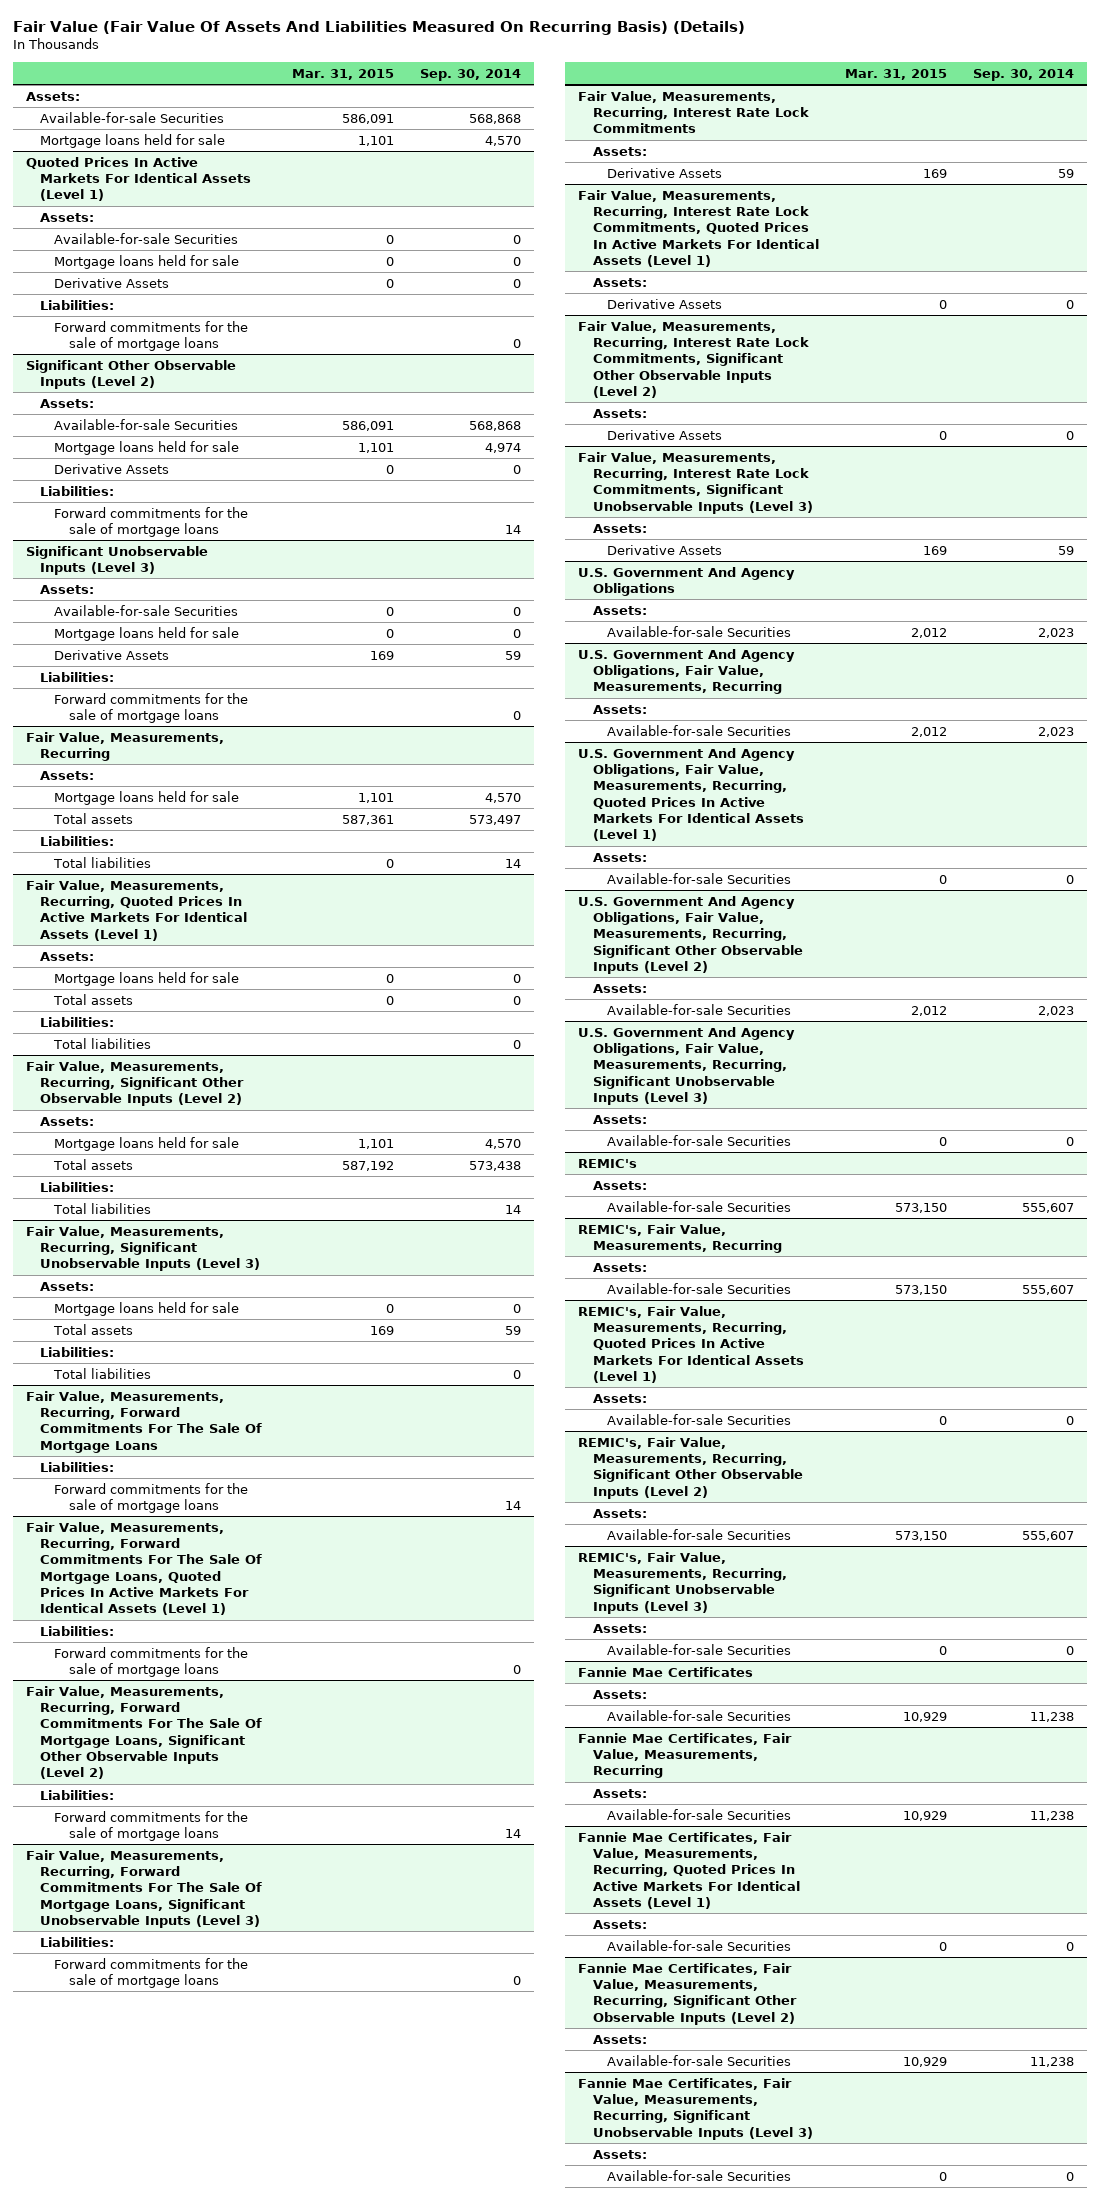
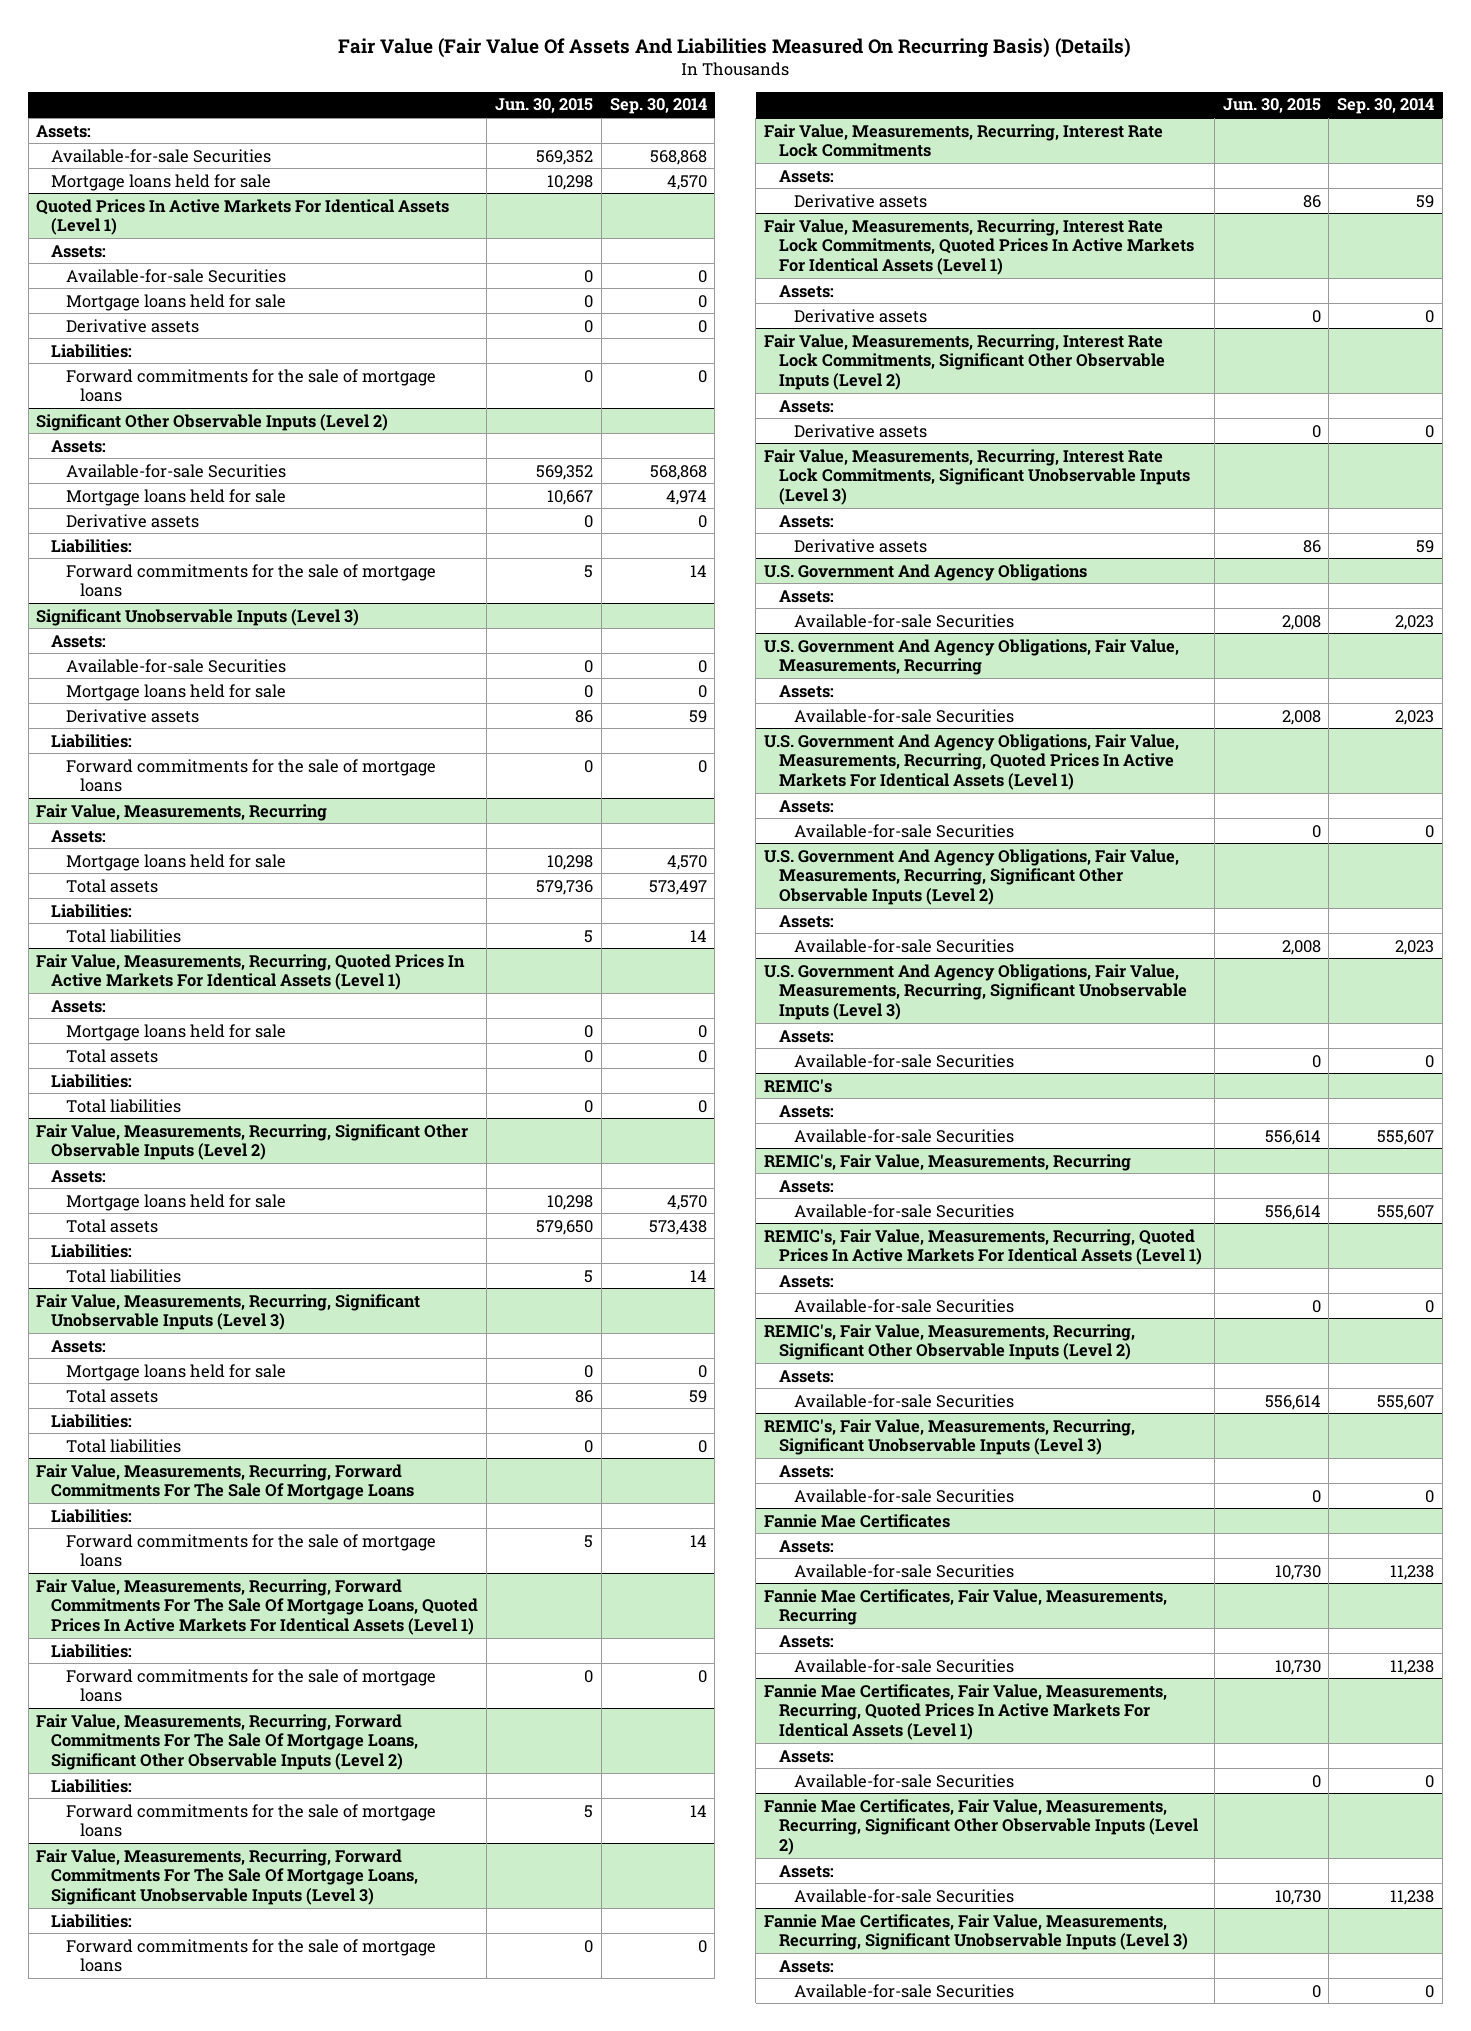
- | Mar. 31, 2015 | Sep. 30, 2014
+ | Jun. 30, 2015 | Sep. 30, 2014
@ Quoted Prices In Active Markets For Identical Assets (Level 1)
- Derivative Assets | 0 | 0
+ Derivative assets | 0 | 0
@ Significant Other Observable Inputs (Level 2)
- Derivative Assets | 0 | 0
+ Derivative assets | 0 | 0
@ Significant Unobservable Inputs (Level 3)
- Derivative Assets | 169 | 59
+ Derivative assets | 86 | 59
@ Fair Value, Measurements, Recurring, Interest Rate Lock Commitments
- Derivative Assets | 169 | 59
+ Derivative assets | 86 | 59
@ Fair Value, Measurements, Recurring, Interest Rate Lock Commitments, Quoted Prices In Active Markets For Identical Assets (Level 1)
- Derivative Assets | 0 | 0
+ Derivative assets | 0 | 0
@ Fair Value, Measurements, Recurring, Interest Rate Lock Commitments, Significant Other Observable Inputs (Level 2)
- Derivative Assets | 0 | 0
+ Derivative assets | 0 | 0
@ Fair Value, Measurements, Recurring, Interest Rate Lock Commitments, Significant Unobservable Inputs (Level 3)
- Derivative Assets | 169 | 59
+ Derivative assets | 86 | 59

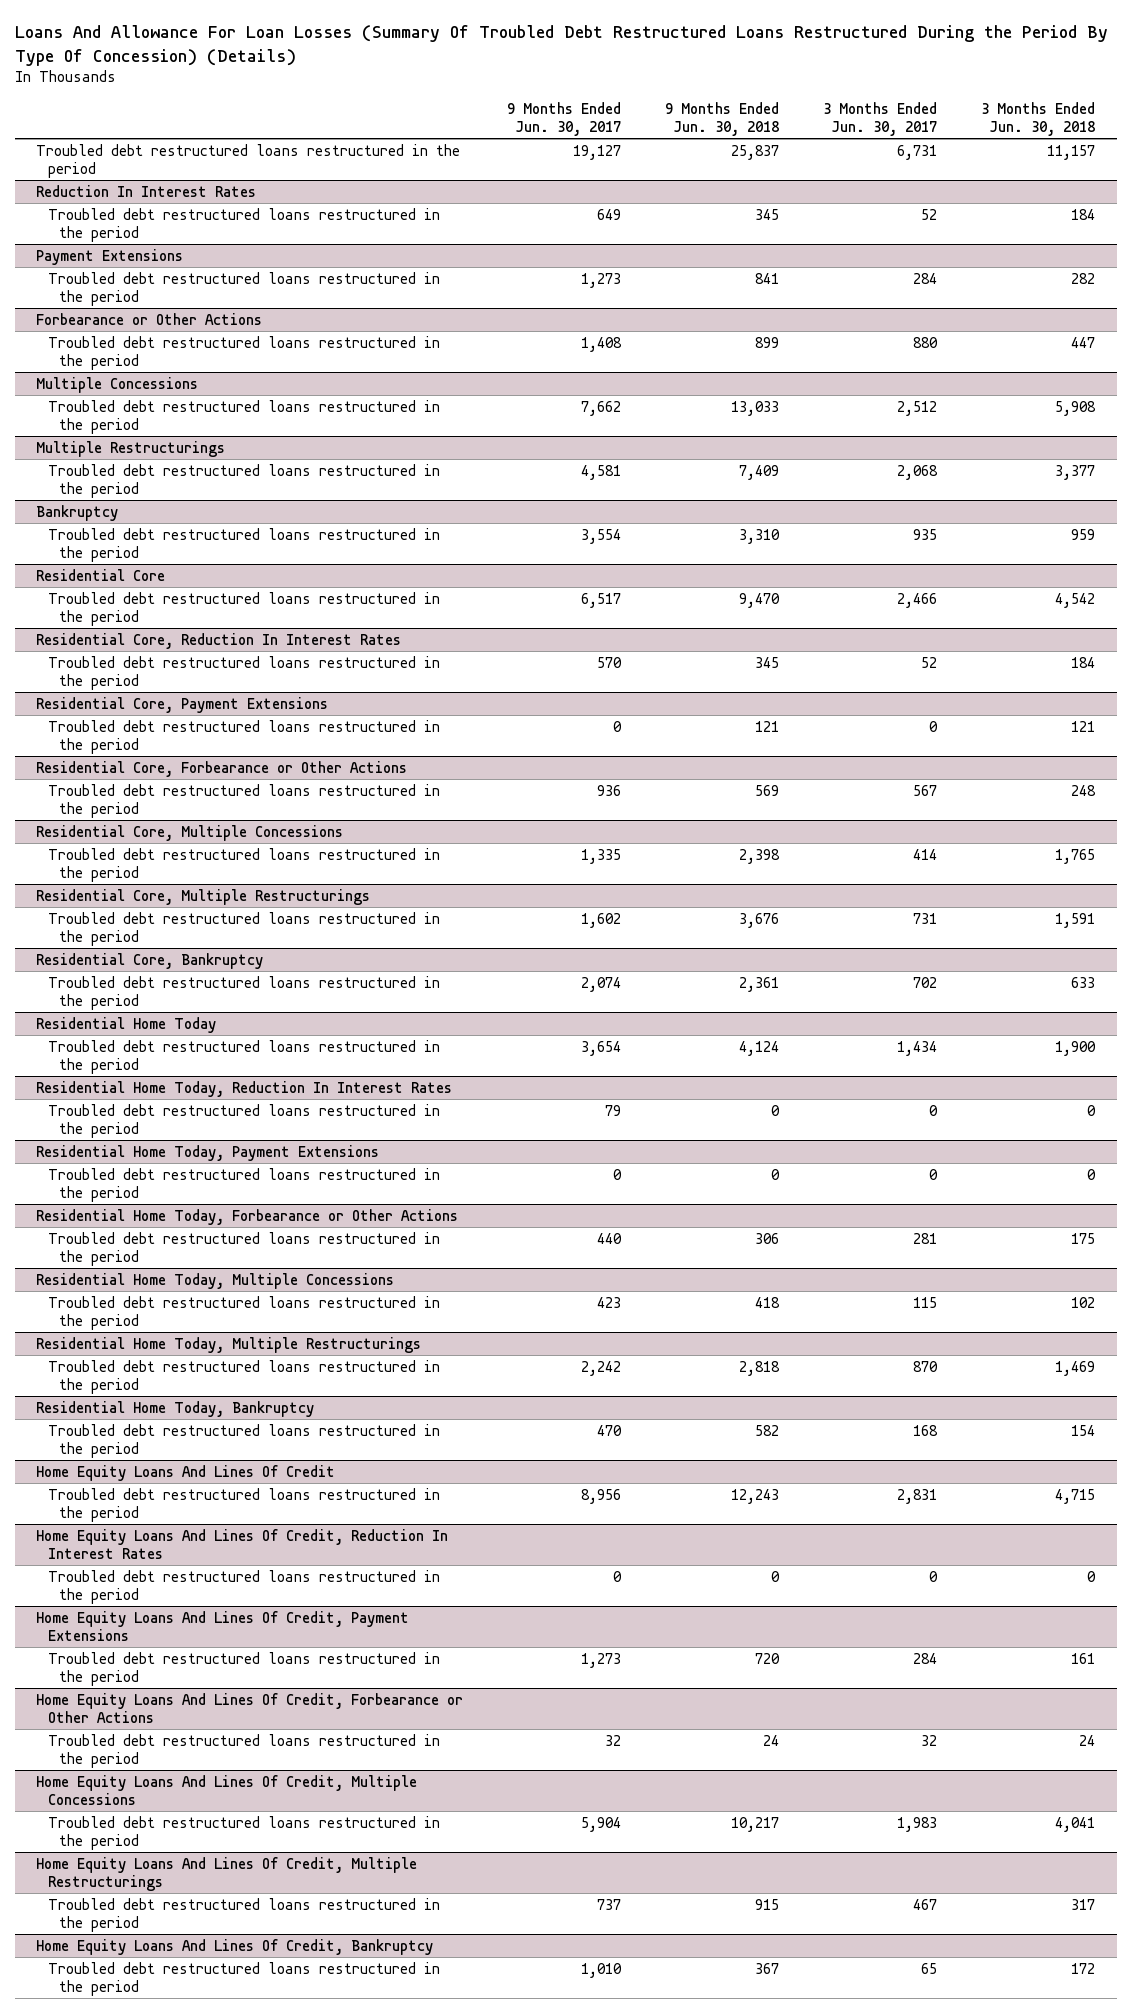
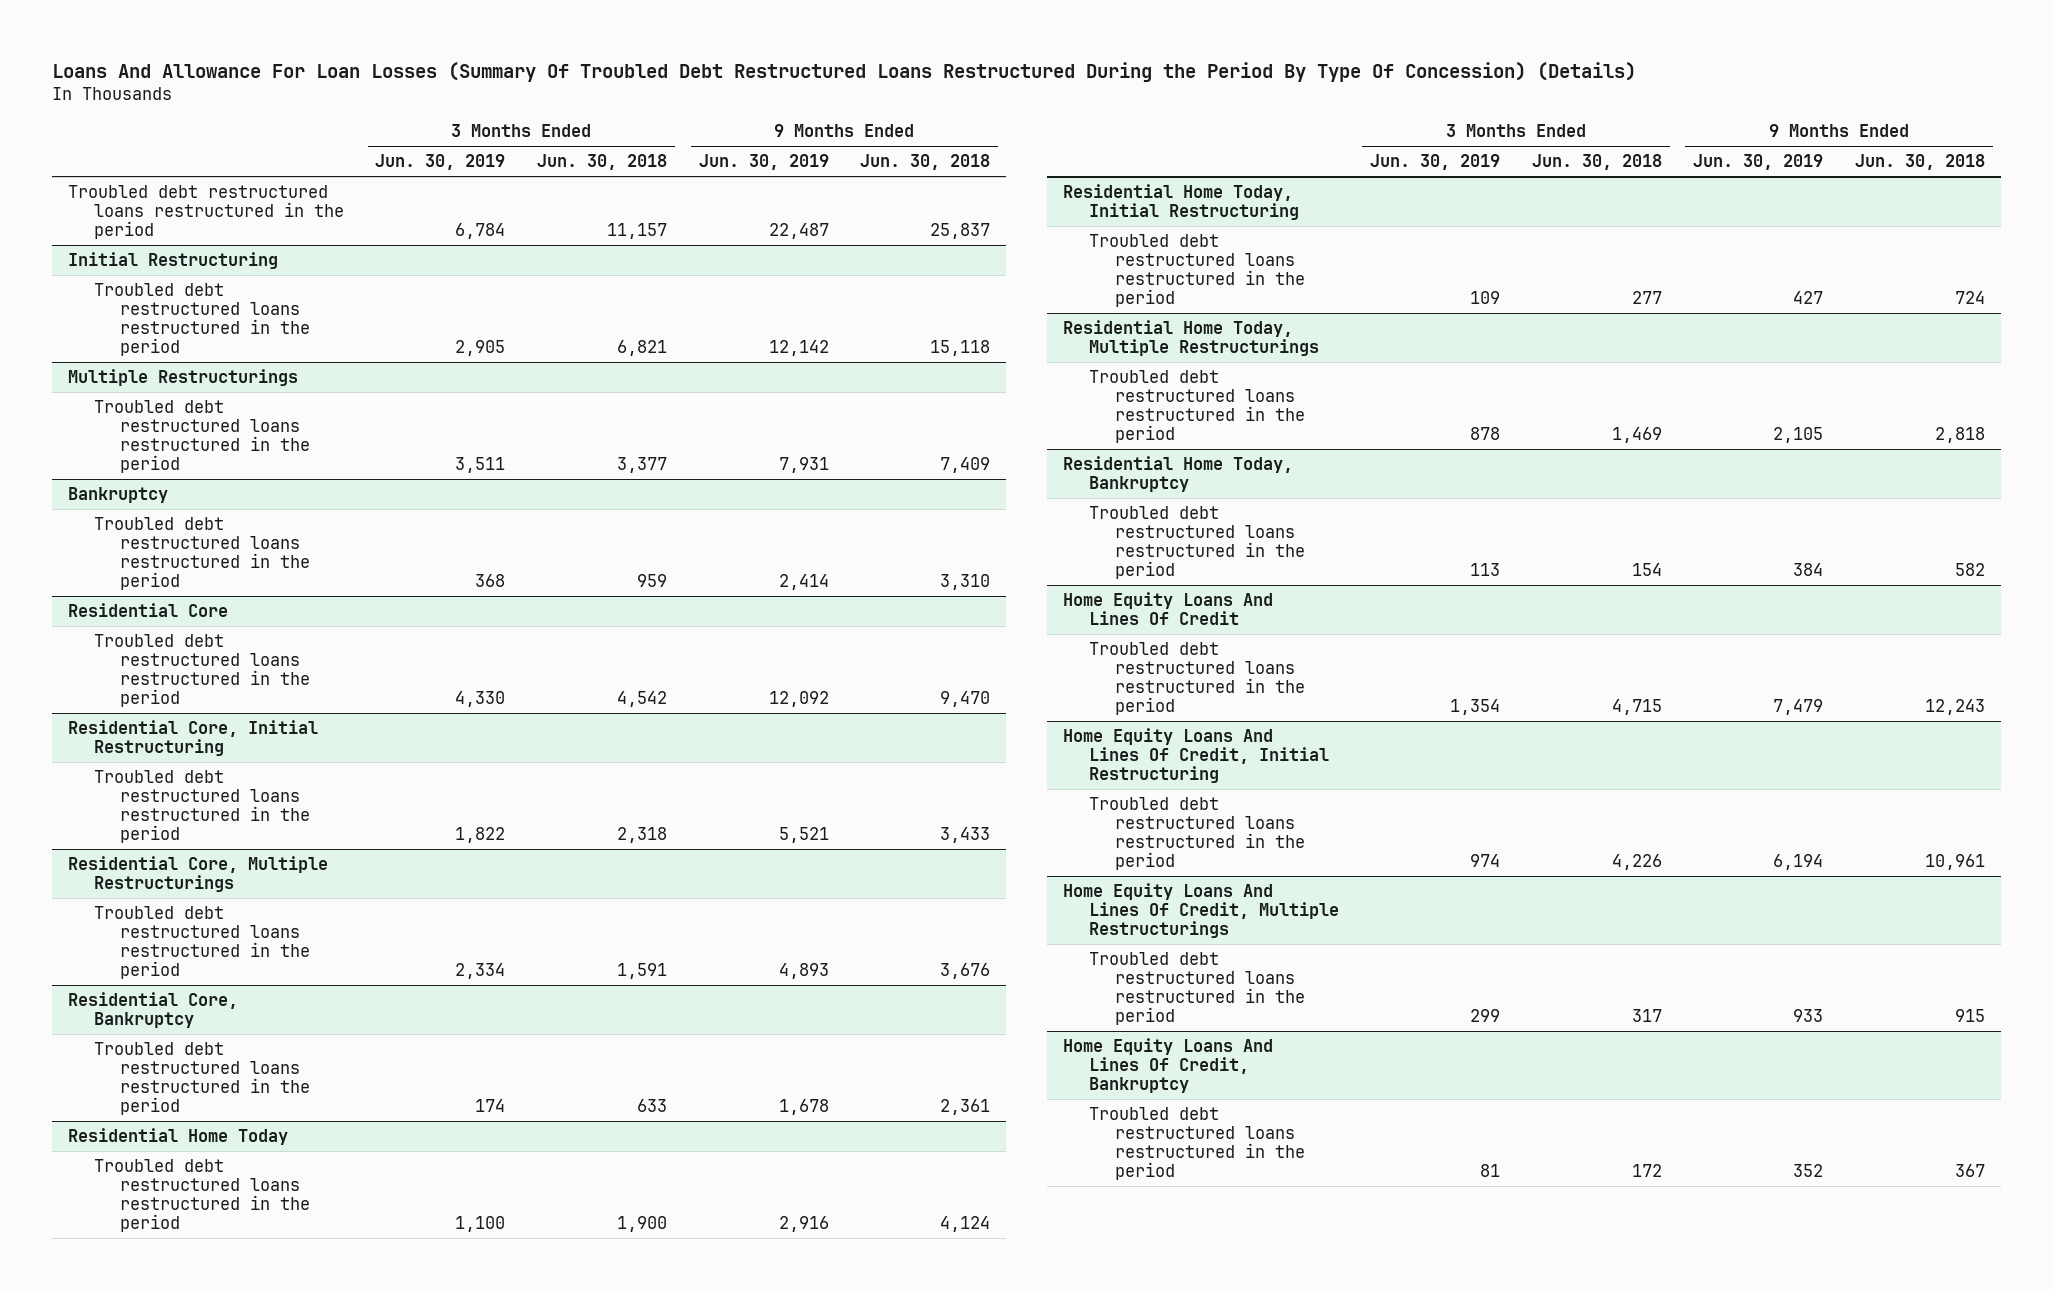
- | 9 Months Ended Jun. 30, 2017 | 9 Months Ended Jun. 30, 2018 | 3 Months Ended Jun. 30, 2017 | 3 Months Ended Jun. 30, 2018
+ | 3 Months Ended Jun. 30, 2019 | 3 Months Ended Jun. 30, 2018 | 9 Months Ended Jun. 30, 2019 | 9 Months Ended Jun. 30, 2018
- Reduction In Interest Rates
- Troubled debt restructured loans restructured in the period | 649 | 345 | 52 | 184
- Payment Extensions
- Troubled debt restructured loans restructured in the period | 1,273 | 841 | 284 | 282
- Forbearance or Other Actions
- Troubled debt restructured loans restructured in the period | 1,408 | 899 | 880 | 447
- Multiple Concessions
- Troubled debt restructured loans restructured in the period | 7,662 | 13,033 | 2,512 | 5,908
+ Initial Restructuring
+ Troubled debt restructured loans restructured in the period | 2,905 | 6,821 | 12,142 | 15,118
- Residential Core, Reduction In Interest Rates
- Troubled debt restructured loans restructured in the period | 570 | 345 | 52 | 184
- Residential Core, Payment Extensions
- Troubled debt restructured loans restructured in the period | 0 | 121 | 0 | 121
- Residential Core, Forbearance or Other Actions
- Troubled debt restructured loans restructured in the period | 936 | 569 | 567 | 248
- Residential Core, Multiple Concessions
- Troubled debt restructured loans restructured in the period | 1,335 | 2,398 | 414 | 1,765
+ Residential Core, Initial Restructuring
+ Troubled debt restructured loans restructured in the period | 1,822 | 2,318 | 5,521 | 3,433
- Residential Home Today, Reduction In Interest Rates
- Troubled debt restructured loans restructured in the period | 79 | 0 | 0 | 0
- Residential Home Today, Payment Extensions
- Troubled debt restructured loans restructured in the period | 0 | 0 | 0 | 0
- Residential Home Today, Forbearance or Other Actions
- Troubled debt restructured loans restructured in the period | 440 | 306 | 281 | 175
- Residential Home Today, Multiple Concessions
- Troubled debt restructured loans restructured in the period | 423 | 418 | 115 | 102
+ Residential Home Today, Initial Restructuring
+ Troubled debt restructured loans restructured in the period | 109 | 277 | 427 | 724
- Home Equity Loans And Lines Of Credit, Reduction In Interest Rates
- Troubled debt restructured loans restructured in the period | 0 | 0 | 0 | 0
- Home Equity Loans And Lines Of Credit, Payment Extensions
- Troubled debt restructured loans restructured in the period | 1,273 | 720 | 284 | 161
- Home Equity Loans And Lines Of Credit, Forbearance or Other Actions
- Troubled debt restructured loans restructured in the period | 32 | 24 | 32 | 24
- Home Equity Loans And Lines Of Credit, Multiple Concessions
- Troubled debt restructured loans restructured in the period | 5,904 | 10,217 | 1,983 | 4,041
+ Home Equity Loans And Lines Of Credit, Initial Restructuring
+ Troubled debt restructured loans restructured in the period | 974 | 4,226 | 6,194 | 10,961

